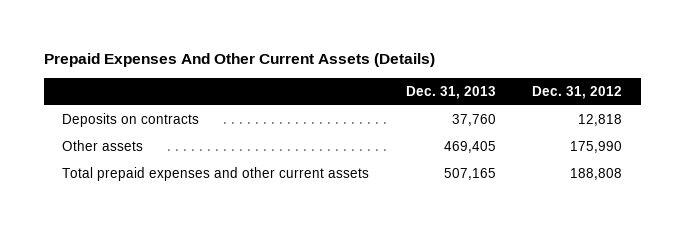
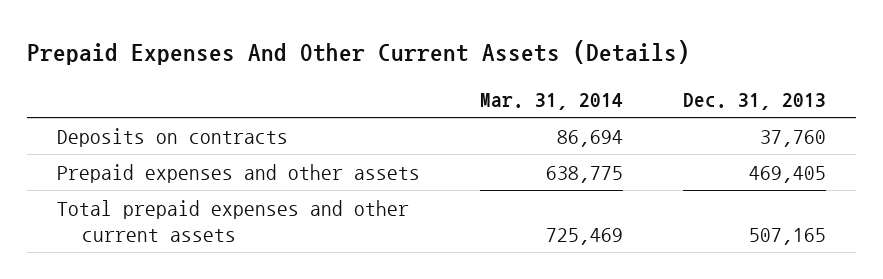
- | Dec. 31, 2013 | Dec. 31, 2012
+ | Mar. 31, 2014 | Dec. 31, 2013
- Other assets | 469,405 | 175,990
+ Prepaid expenses and other assets | 638,775 | 469,405

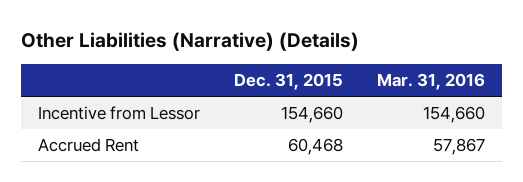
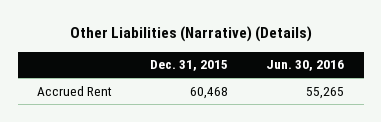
- | Dec. 31, 2015 | Mar. 31, 2016
+ | Dec. 31, 2015 | Jun. 30, 2016
- Incentive from Lessor | 154,660 | 154,660

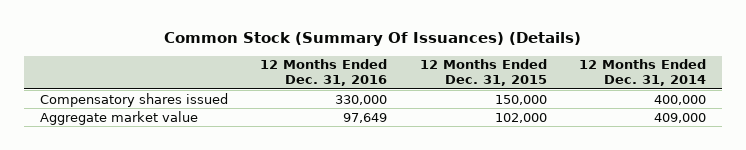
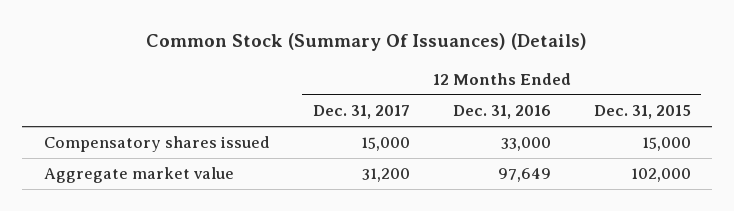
- | 12 Months Ended Dec. 31, 2016 | 12 Months Ended Dec. 31, 2015 | 12 Months Ended Dec. 31, 2014
+ | 12 Months Ended Dec. 31, 2017 | 12 Months Ended Dec. 31, 2016 | 12 Months Ended Dec. 31, 2015
- Compensatory shares issued | 330,000 | 150,000 | 400,000
+ Compensatory shares issued | 15,000 | 33,000 | 15,000

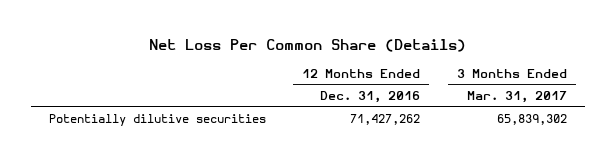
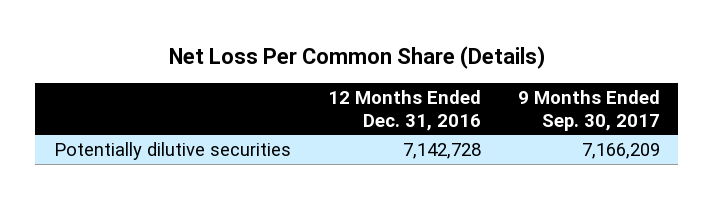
- | 12 Months Ended Dec. 31, 2016 | 3 Months Ended Mar. 31, 2017
+ | 12 Months Ended Dec. 31, 2016 | 9 Months Ended Sep. 30, 2017
- Potentially dilutive securities | 71,427,262 | 65,839,302
+ Potentially dilutive securities | 7,142,728 | 7,166,209

